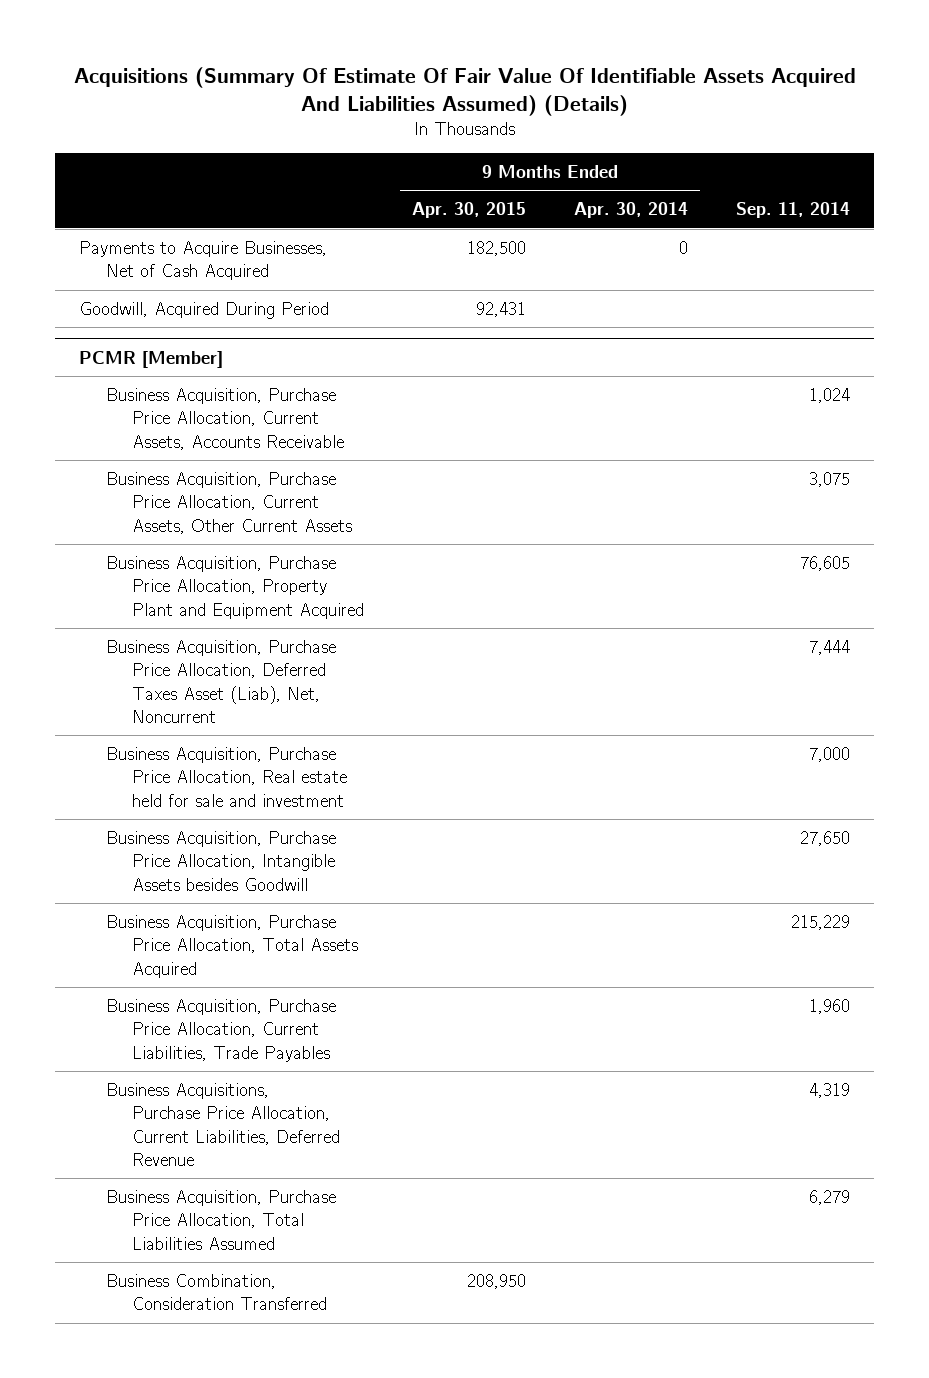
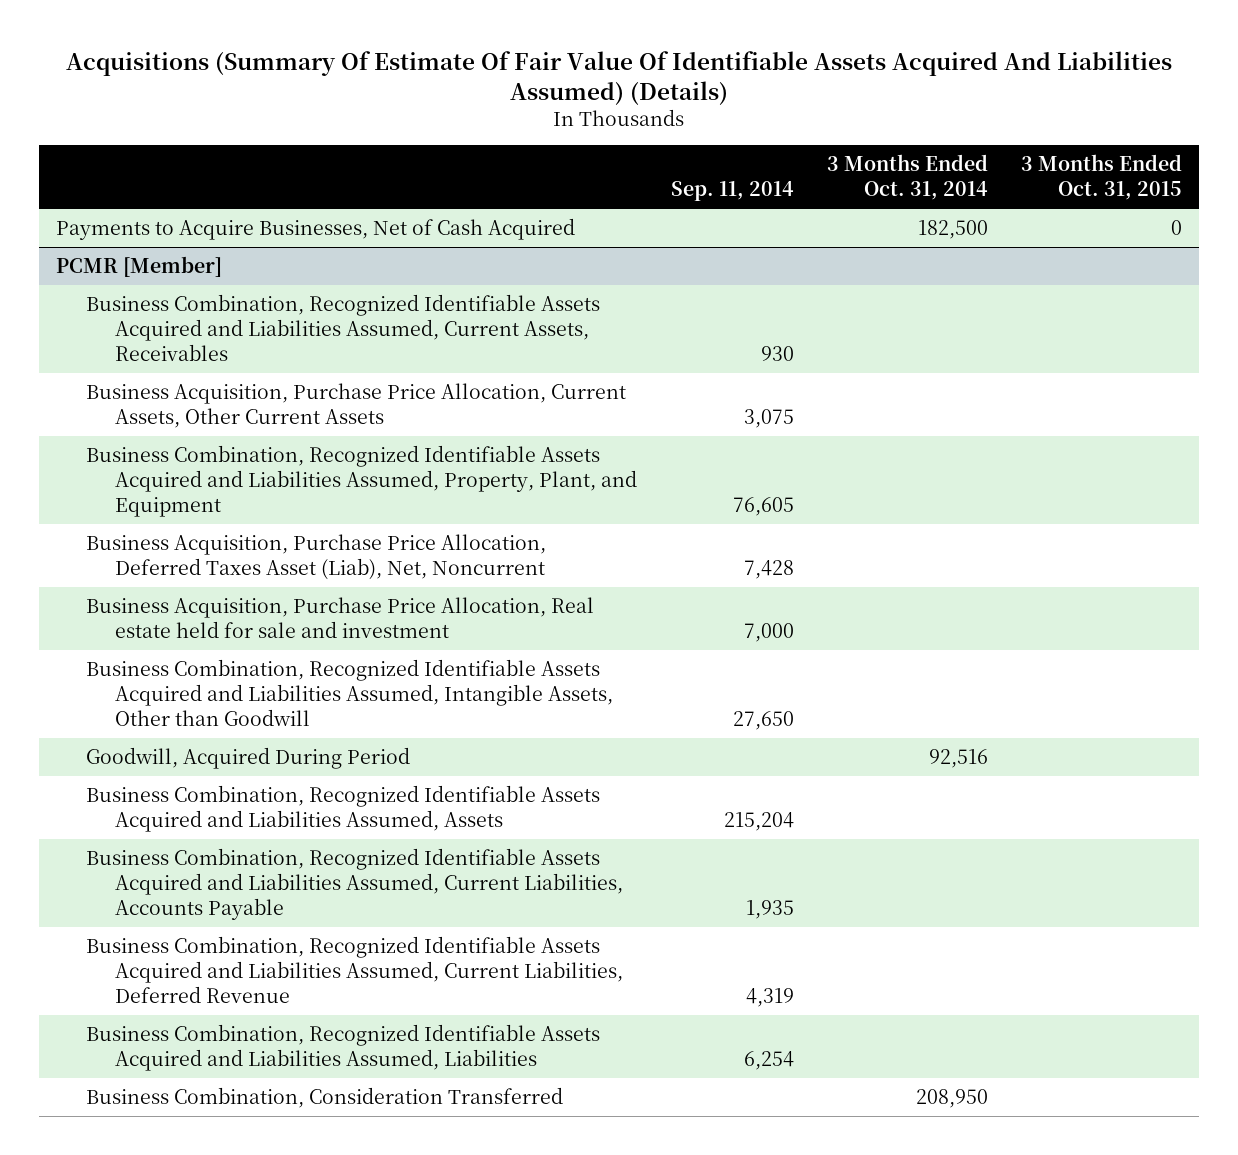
- | 9 Months Ended Apr. 30, 2015 | 9 Months Ended Apr. 30, 2014 | Sep. 11, 2014
+ | Sep. 11, 2014 | 3 Months Ended Oct. 31, 2014 | 3 Months Ended Oct. 31, 2015
- Goodwill, Acquired During Period | 92,431 | |
@ PCMR [Member]
- Business Acquisition, Purchase Price Allocation, Current Assets, Accounts Receivable | | | 1,024
+ Business Combination, Recognized Identifiable Assets Acquired and Liabilities Assumed, Current Assets, Receivables | 930 | |
- Business Acquisition, Purchase Price Allocation, Property Plant and Equipment Acquired | | | 76,605
- Business Acquisition, Purchase Price Allocation, Deferred Taxes Asset (Liab), Net, Noncurrent | | | 7,444
+ Business Combination, Recognized Identifiable Assets Acquired and Liabilities Assumed, Property, Plant, and Equipment | 76,605 | |
+ Business Acquisition, Purchase Price Allocation, Deferred Taxes Asset (Liab), Net, Noncurrent | 7,428 | |
- Business Acquisition, Purchase Price Allocation, Intangible Assets besides Goodwill | | | 27,650
- Business Acquisition, Purchase Price Allocation, Total Assets Acquired | | | 215,229
- Business Acquisition, Purchase Price Allocation, Current Liabilities, Trade Payables | | | 1,960
- Business Acquisitions, Purchase Price Allocation, Current Liabilities, Deferred Revenue | | | 4,319
- Business Acquisition, Purchase Price Allocation, Total Liabilities Assumed | | | 6,279
+ Business Combination, Recognized Identifiable Assets Acquired and Liabilities Assumed, Intangible Assets, Other than Goodwill | 27,650 | |
+ Goodwill, Acquired During Period | | 92,516 |
+ Business Combination, Recognized Identifiable Assets Acquired and Liabilities Assumed, Assets | 215,204 | |
+ Business Combination, Recognized Identifiable Assets Acquired and Liabilities Assumed, Current Liabilities, Accounts Payable | 1,935 | |
+ Business Combination, Recognized Identifiable Assets Acquired and Liabilities Assumed, Current Liabilities, Deferred Revenue | 4,319 | |
+ Business Combination, Recognized Identifiable Assets Acquired and Liabilities Assumed, Liabilities | 6,254 | |

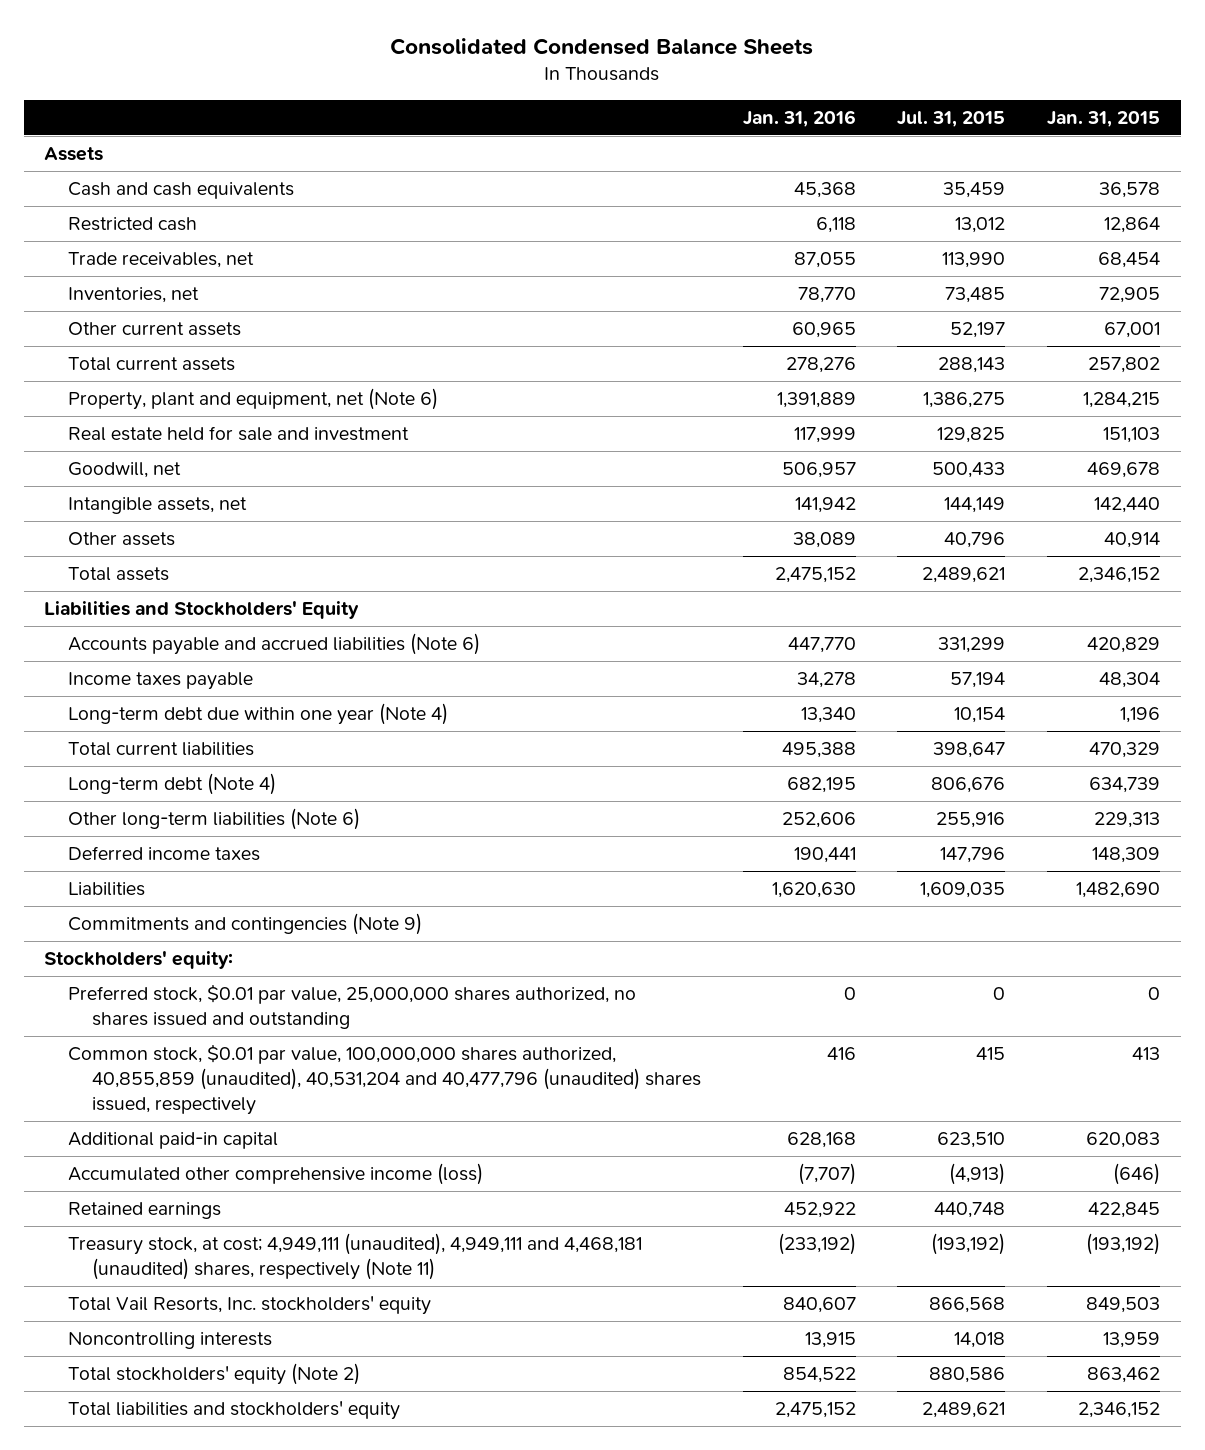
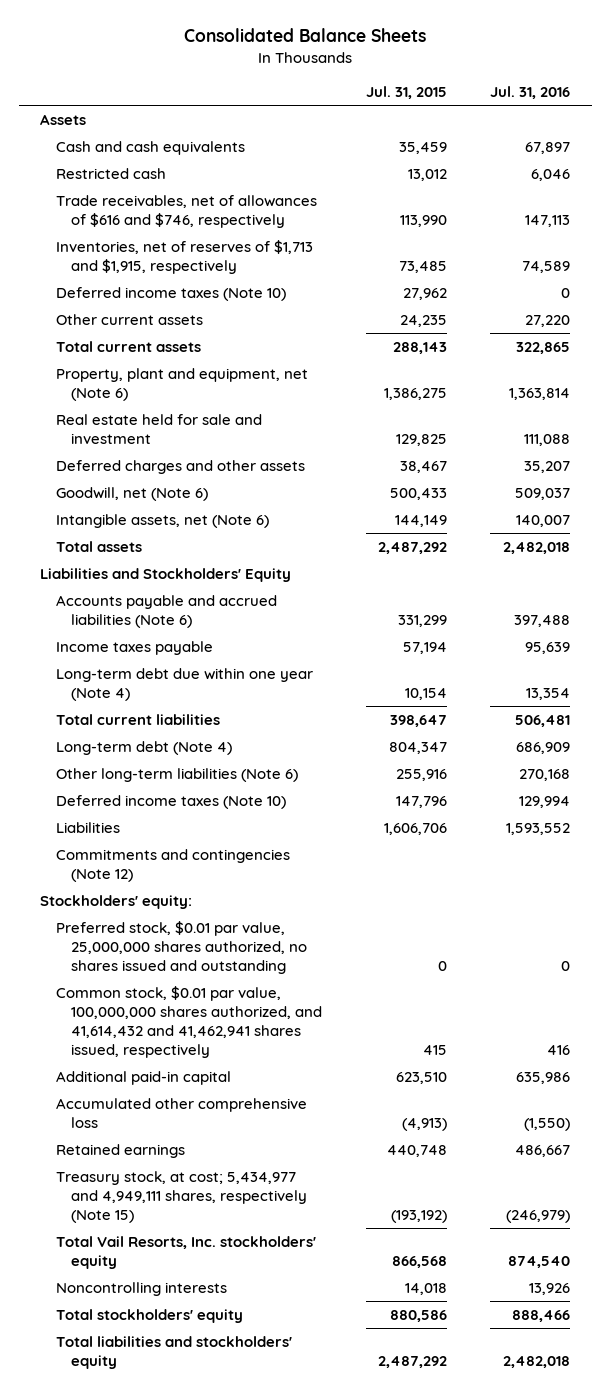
- Consolidated Condensed Balance Sheets
+ Consolidated Balance Sheets
- | Jan. 31, 2016 | Jul. 31, 2015 | Jan. 31, 2015
+ | Jul. 31, 2015 | Jul. 31, 2016
- Trade receivables, net | 87,055 | 113,990 | 68,454
- Inventories, net | 78,770 | 73,485 | 72,905
- Other current assets | 60,965 | 52,197 | 67,001
+ Trade receivables, net of allowances of $616 and $746, respectively | 113,990 | 147,113
+ Inventories, net of reserves of $1,713 and $1,915, respectively | 73,485 | 74,589
+ Deferred income taxes (Note 10) | 27,962 | 0
+ Other current assets | 24,235 | 27,220
- Goodwill, net | 506,957 | 500,433 | 469,678
- Intangible assets, net | 141,942 | 144,149 | 142,440
- Other assets | 38,089 | 40,796 | 40,914
- Total assets | 2,475,152 | 2,489,621 | 2,346,152
+ Deferred charges and other assets | 38,467 | 35,207
+ Goodwill, net (Note 6) | 500,433 | 509,037
+ Intangible assets, net (Note 6) | 144,149 | 140,007
+ Total assets | 2,487,292 | 2,482,018
- Long-term debt (Note 4) | 682,195 | 806,676 | 634,739
+ Long-term debt (Note 4) | 804,347 | 686,909
- Deferred income taxes | 190,441 | 147,796 | 148,309
- Liabilities | 1,620,630 | 1,609,035 | 1,482,690
- Commitments and contingencies (Note 9)
+ Deferred income taxes (Note 10) | 147,796 | 129,994
+ Liabilities | 1,606,706 | 1,593,552
+ Commitments and contingencies (Note 12)
- Common stock, $0.01 par value, 100,000,000 shares authorized, 40,855,859 (unaudited), 40,531,204 and 40,477,796 (unaudited) shares issued, respectively | 416 | 415 | 413
+ Common stock, $0.01 par value, 100,000,000 shares authorized, and 41,614,432 and 41,462,941 shares issued, respectively | 415 | 416
- Accumulated other comprehensive income (loss) | (7,707) | (4,913) | (646)
+ Accumulated other comprehensive loss | (4,913) | (1,550)
- Treasury stock, at cost; 4,949,111 (unaudited), 4,949,111 and 4,468,181 (unaudited) shares, respectively (Note 11) | (233,192) | (193,192) | (193,192)
+ Treasury stock, at cost; 5,434,977 and 4,949,111 shares, respectively (Note 15) | (193,192) | (246,979)
- Total stockholders' equity (Note 2) | 854,522 | 880,586 | 863,462
- Total liabilities and stockholders' equity | 2,475,152 | 2,489,621 | 2,346,152
+ Total stockholders' equity | 880,586 | 888,466
+ Total liabilities and stockholders' equity | 2,487,292 | 2,482,018

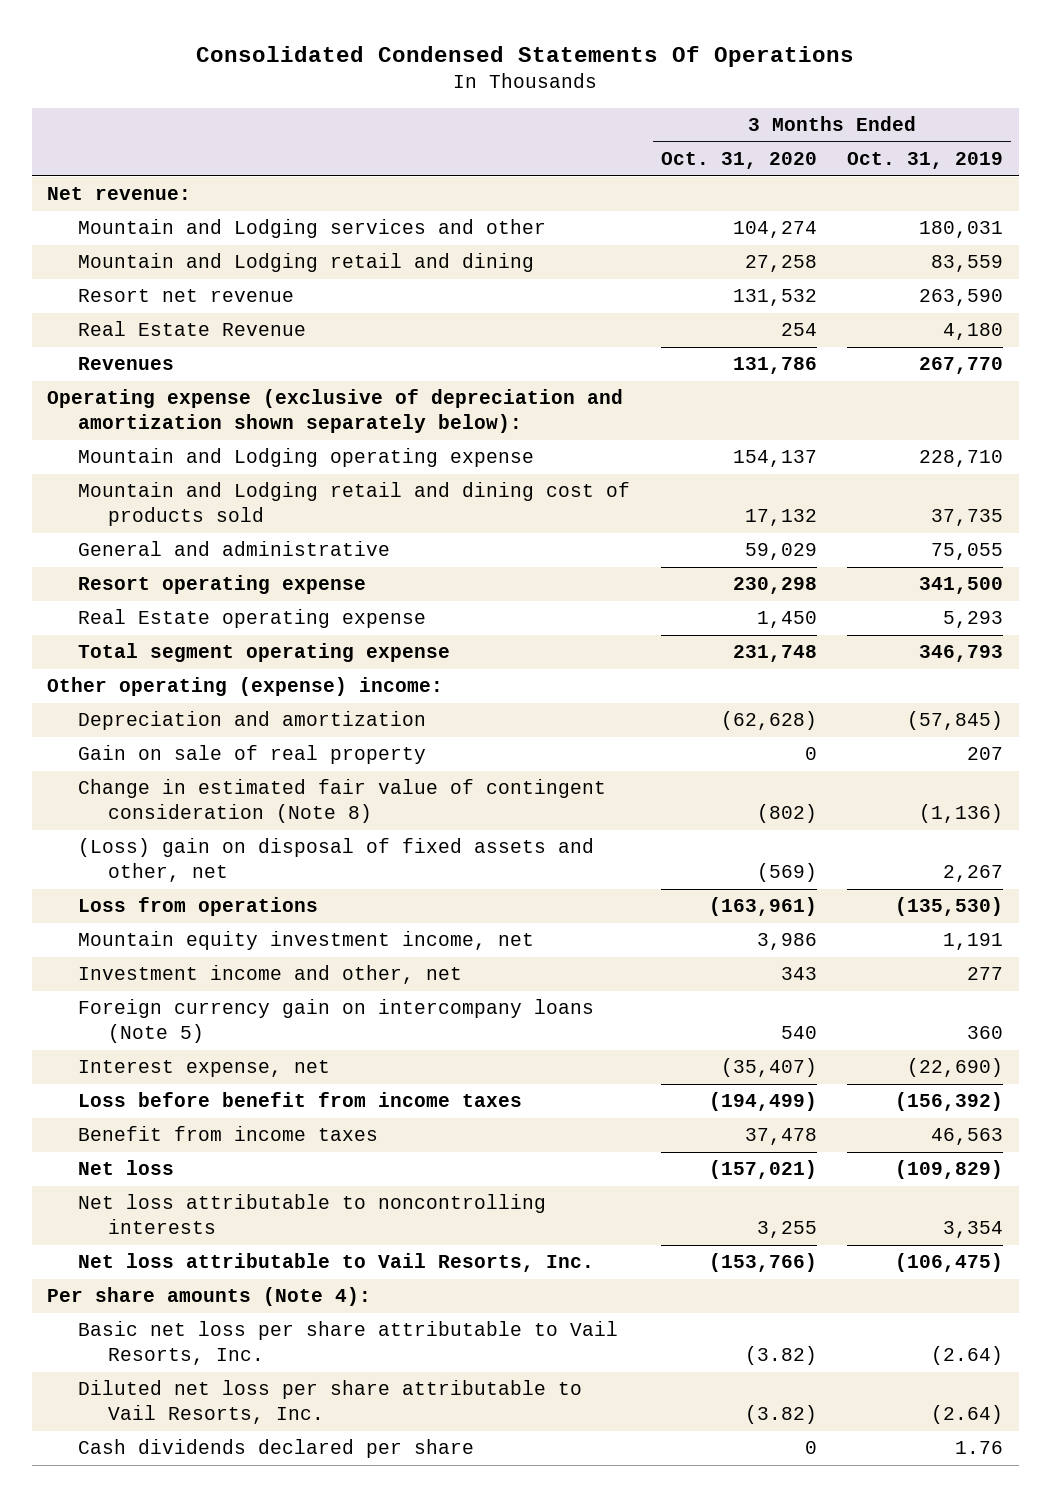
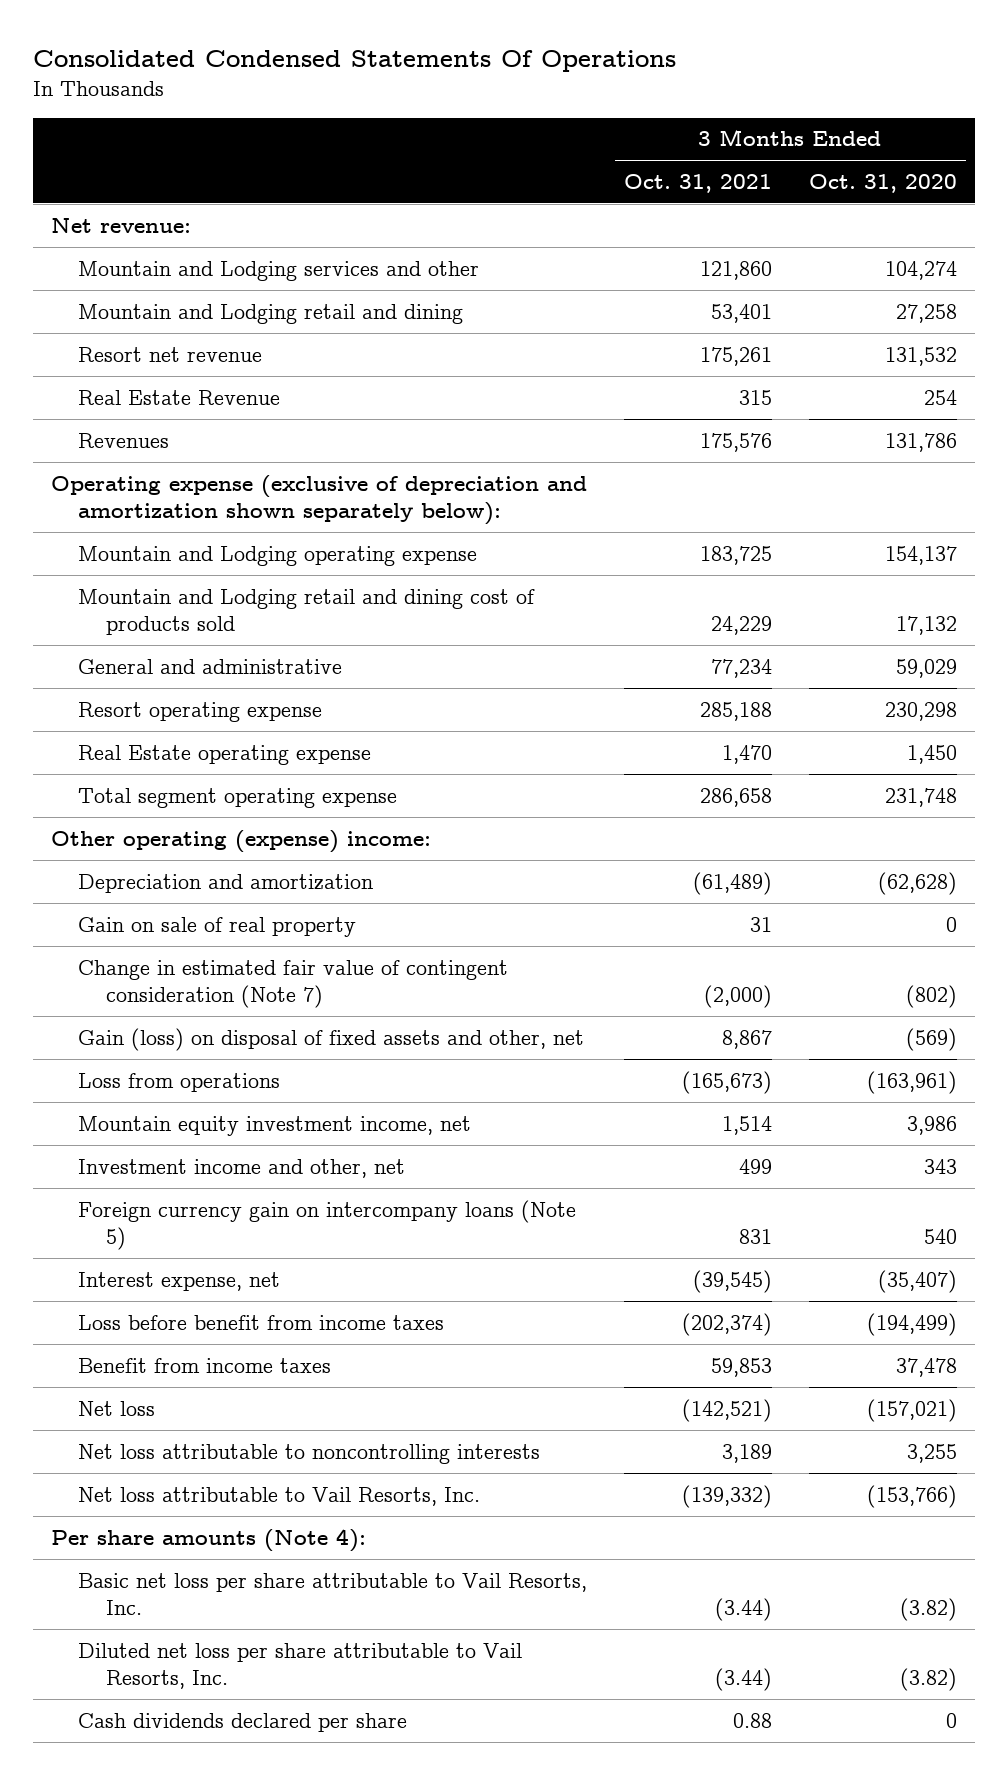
- | 3 Months Ended Oct. 31, 2020 | 3 Months Ended Oct. 31, 2019
+ | 3 Months Ended Oct. 31, 2021 | 3 Months Ended Oct. 31, 2020
- Change in estimated fair value of contingent consideration (Note 8) | (802) | (1,136)
- (Loss) gain on disposal of fixed assets and other, net | (569) | 2,267
+ Change in estimated fair value of contingent consideration (Note 7) | (2,000) | (802)
+ Gain (loss) on disposal of fixed assets and other, net | 8,867 | (569)

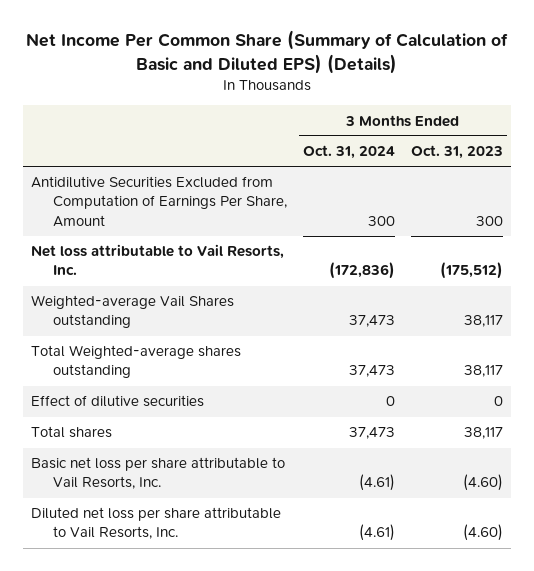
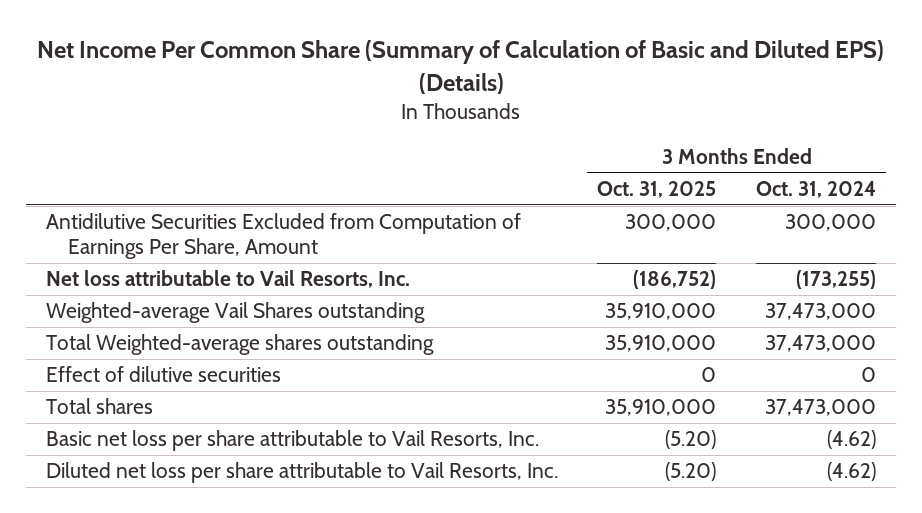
- | 3 Months Ended Oct. 31, 2024 | 3 Months Ended Oct. 31, 2023
+ | 3 Months Ended Oct. 31, 2025 | 3 Months Ended Oct. 31, 2024
- Antidilutive Securities Excluded from Computation of Earnings Per Share, Amount | 300 | 300
- Net loss attributable to Vail Resorts, Inc. | (172,836) | (175,512)
- Weighted-average Vail Shares outstanding | 37,473 | 38,117
- Total Weighted-average shares outstanding | 37,473 | 38,117
+ Antidilutive Securities Excluded from Computation of Earnings Per Share, Amount | 300,000 | 300,000
+ Net loss attributable to Vail Resorts, Inc. | (186,752) | (173,255)
+ Weighted-average Vail Shares outstanding | 35,910,000 | 37,473,000
+ Total Weighted-average shares outstanding | 35,910,000 | 37,473,000
- Total shares | 37,473 | 38,117
- Basic net loss per share attributable to Vail Resorts, Inc. | (4.61) | (4.60)
- Diluted net loss per share attributable to Vail Resorts, Inc. | (4.61) | (4.60)
+ Total shares | 35,910,000 | 37,473,000
+ Basic net loss per share attributable to Vail Resorts, Inc. | (5.20) | (4.62)
+ Diluted net loss per share attributable to Vail Resorts, Inc. | (5.20) | (4.62)

